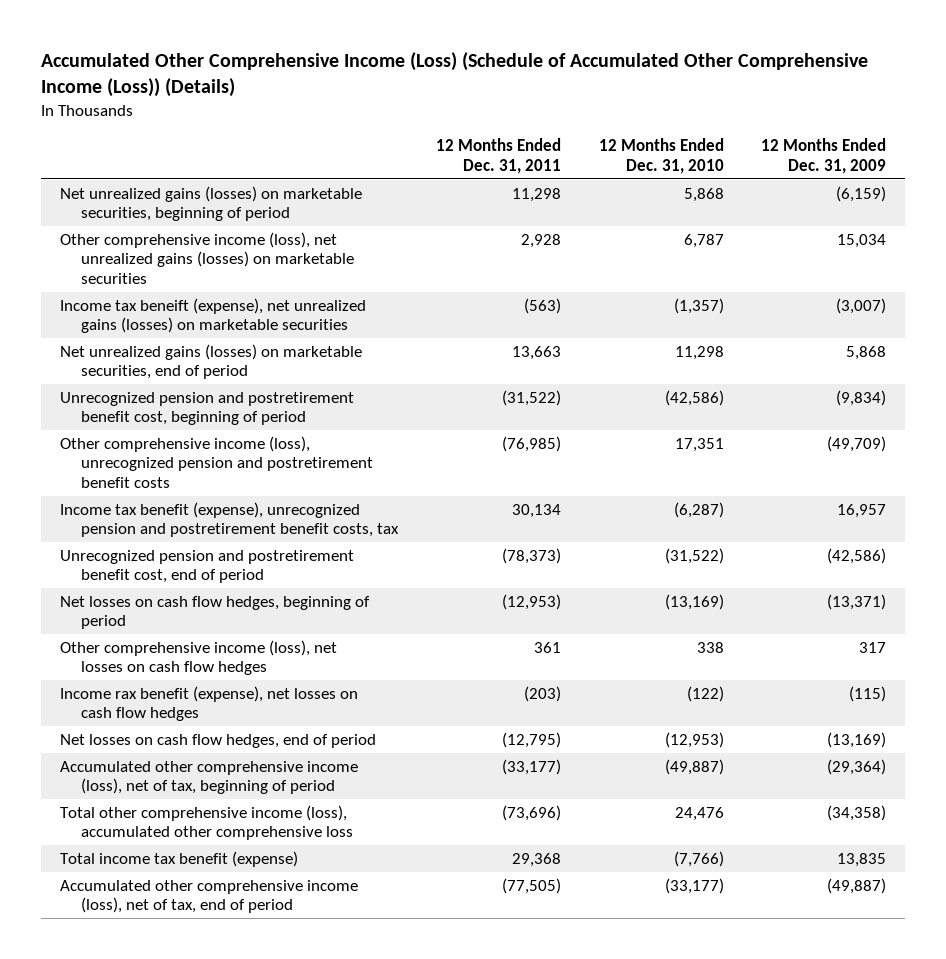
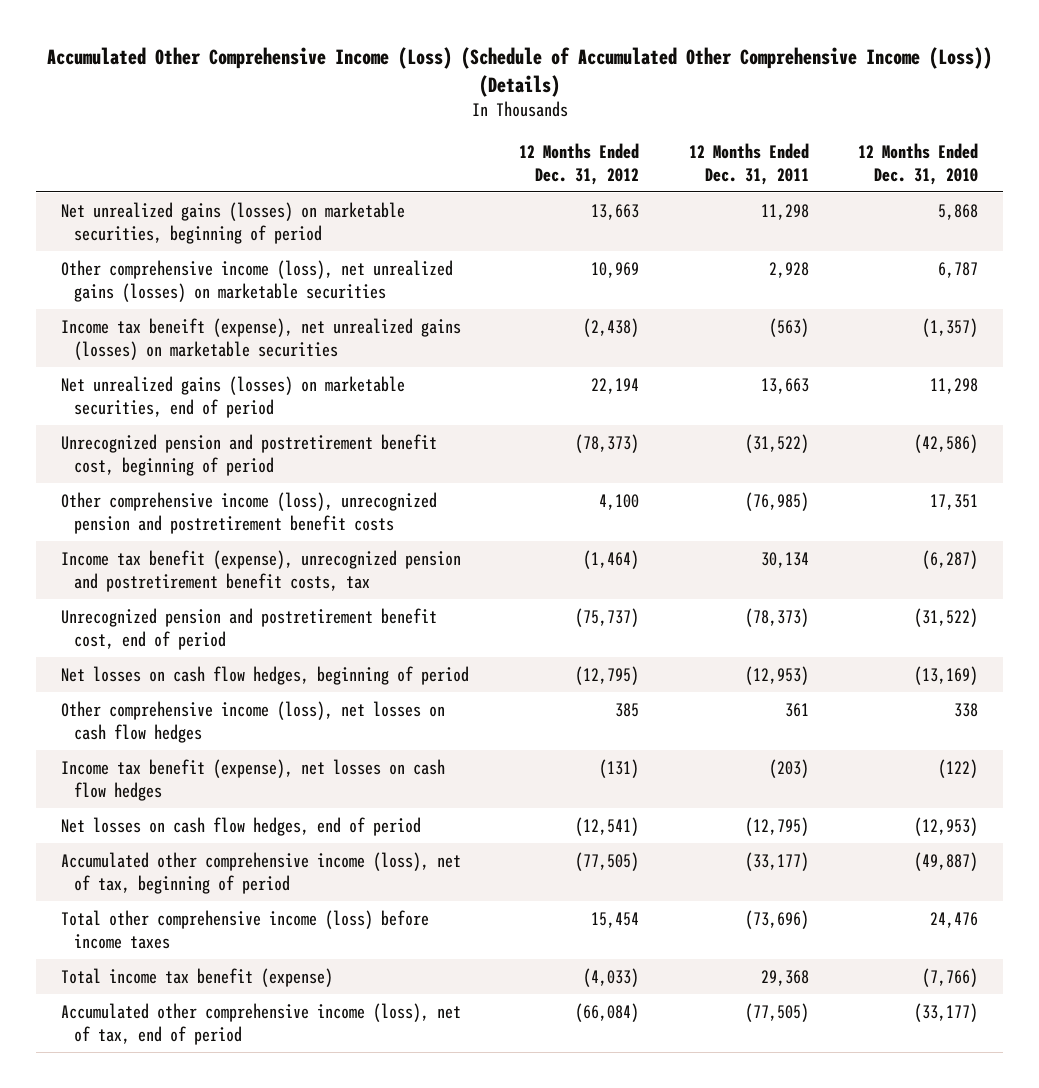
- | 12 Months Ended Dec. 31, 2011 | 12 Months Ended Dec. 31, 2010 | 12 Months Ended Dec. 31, 2009
+ | 12 Months Ended Dec. 31, 2012 | 12 Months Ended Dec. 31, 2011 | 12 Months Ended Dec. 31, 2010
- Income rax benefit (expense), net losses on cash flow hedges | (203) | (122) | (115)
+ Income tax benefit (expense), net losses on cash flow hedges | (131) | (203) | (122)
- Total other comprehensive income (loss), accumulated other comprehensive loss | (73,696) | 24,476 | (34,358)
+ Total other comprehensive income (loss) before income taxes | 15,454 | (73,696) | 24,476

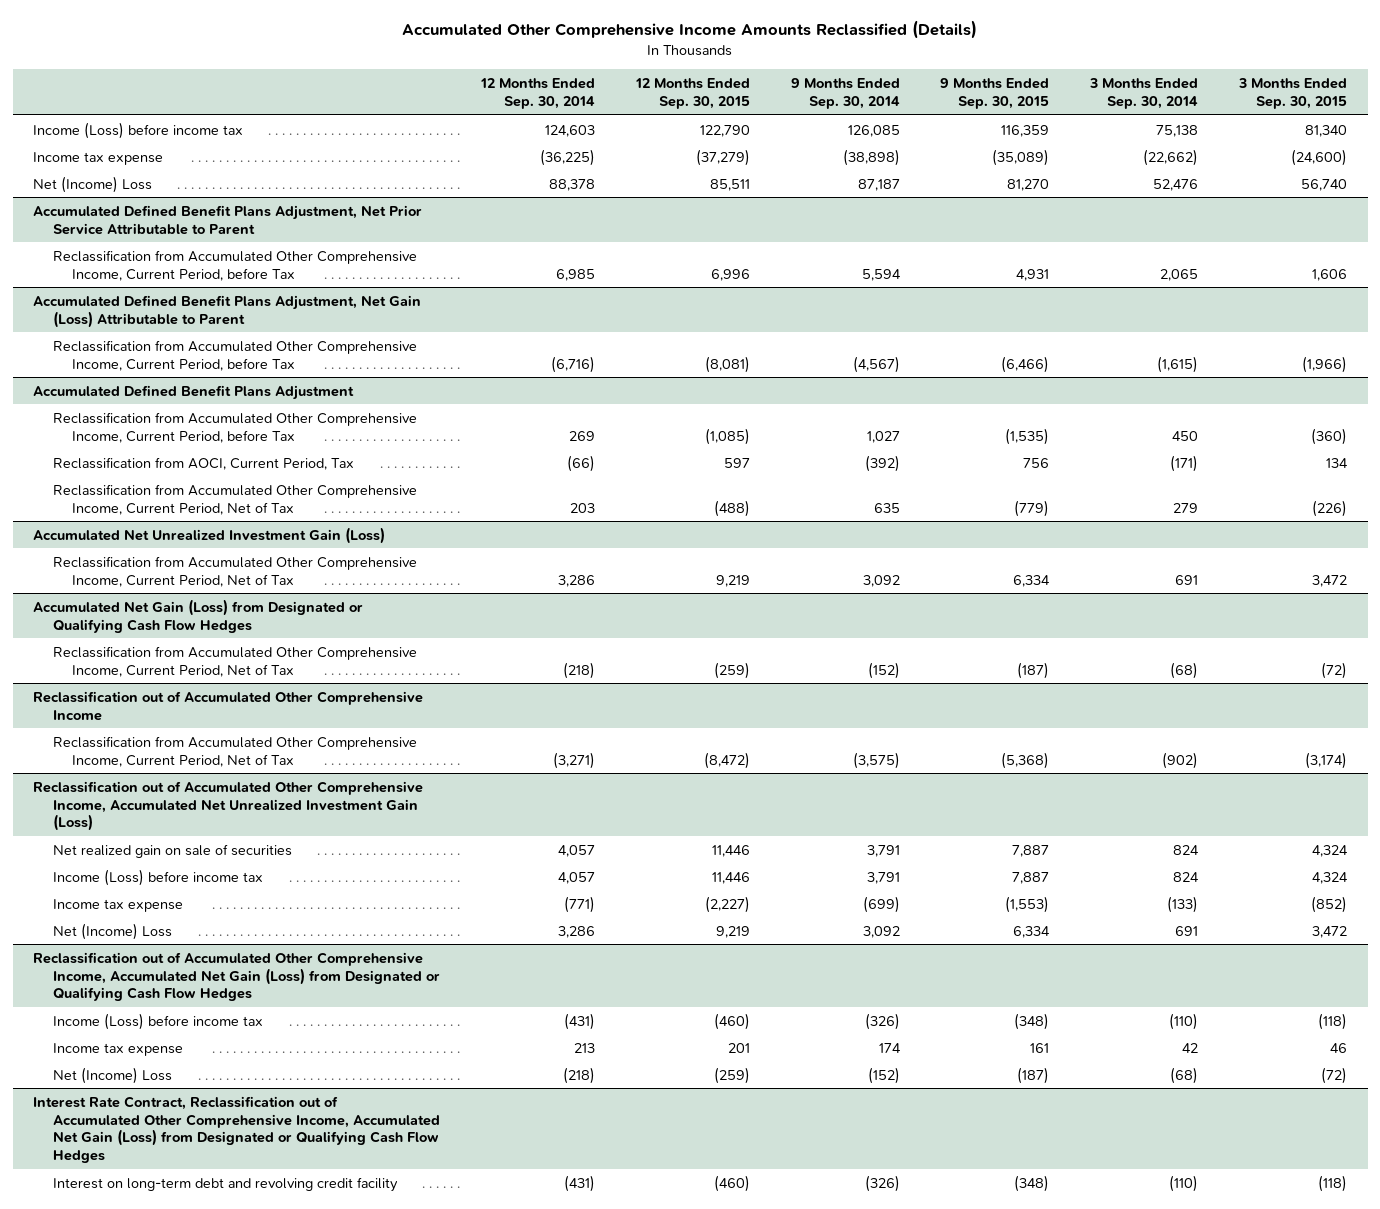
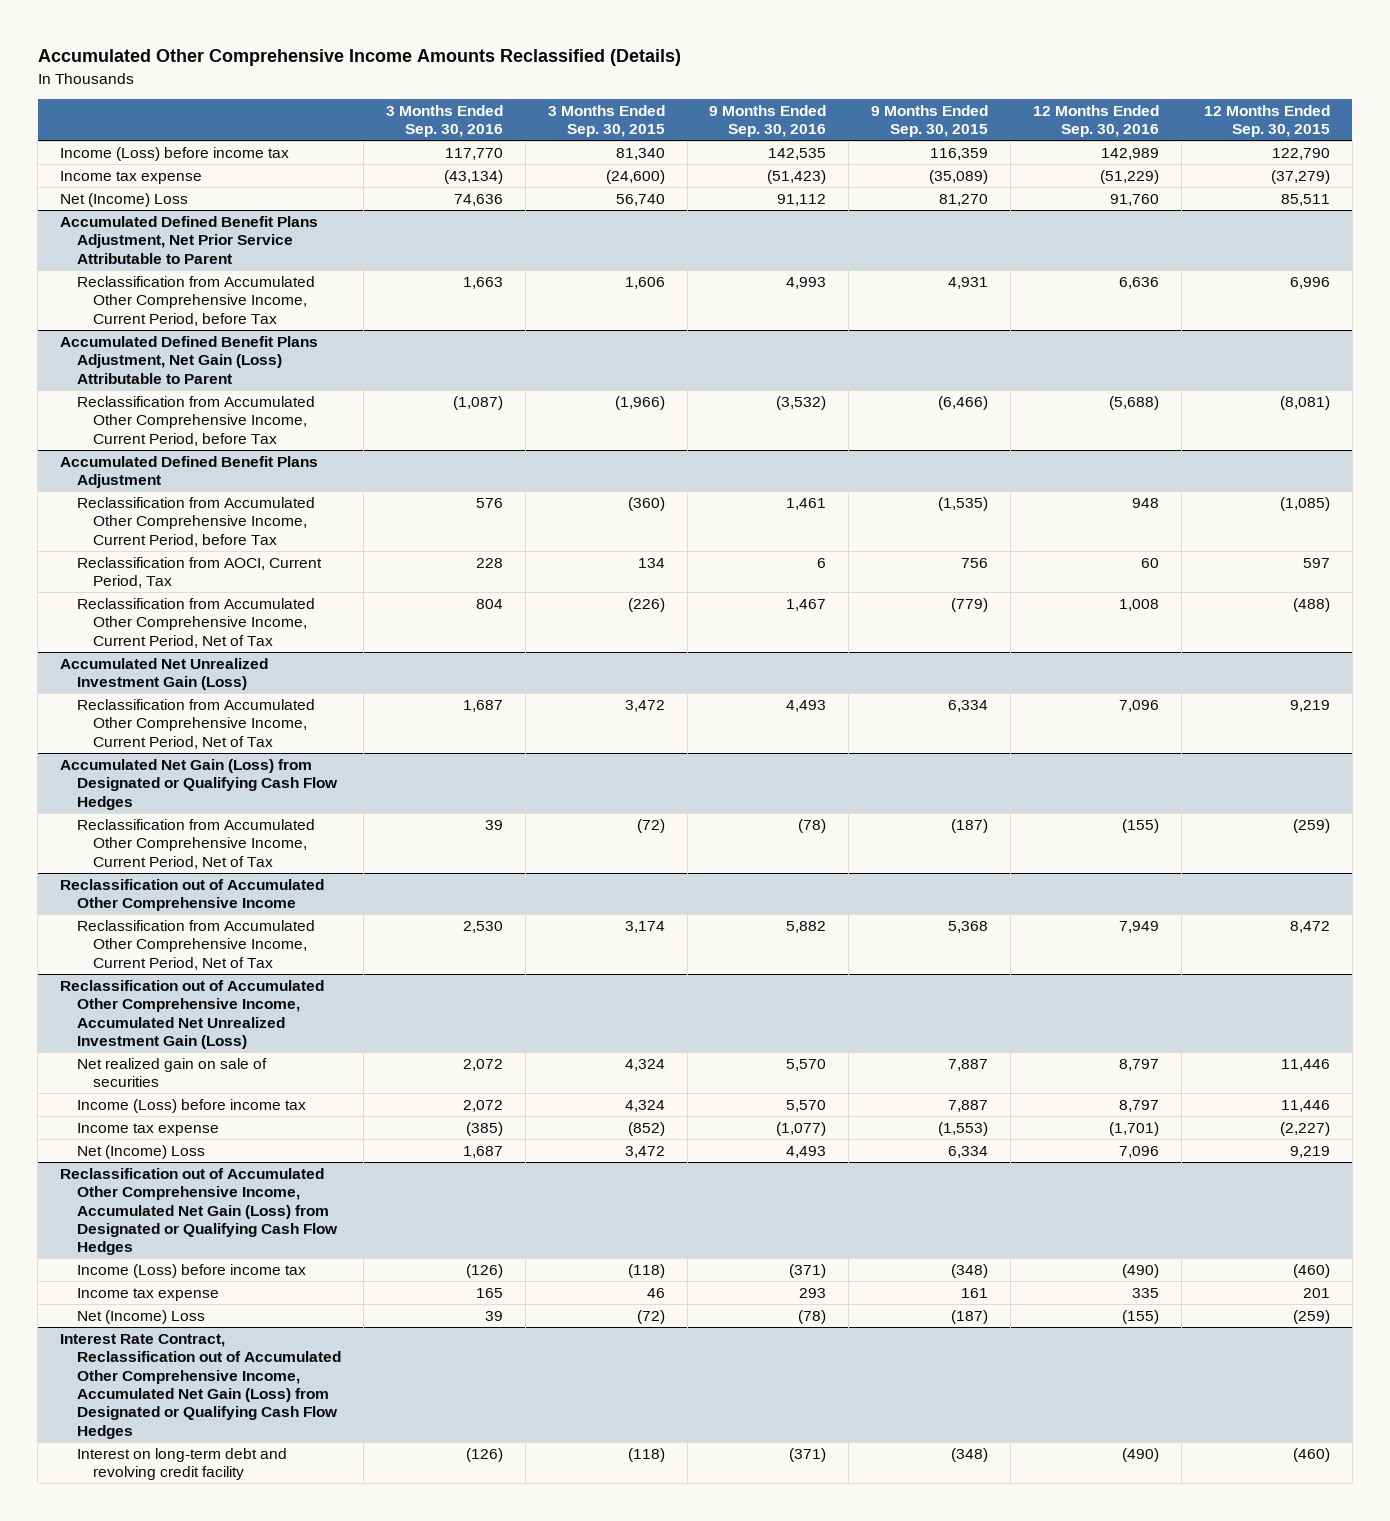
- | 12 Months Ended Sep. 30, 2014 | 12 Months Ended Sep. 30, 2015 | 9 Months Ended Sep. 30, 2014 | 9 Months Ended Sep. 30, 2015 | 3 Months Ended Sep. 30, 2014 | 3 Months Ended Sep. 30, 2015
+ | 3 Months Ended Sep. 30, 2016 | 3 Months Ended Sep. 30, 2015 | 9 Months Ended Sep. 30, 2016 | 9 Months Ended Sep. 30, 2015 | 12 Months Ended Sep. 30, 2016 | 12 Months Ended Sep. 30, 2015
@ Reclassification out of Accumulated Other Comprehensive Income
- Reclassification from Accumulated Other Comprehensive Income, Current Period, Net of Tax | (3,271) | (8,472) | (3,575) | (5,368) | (902) | (3,174)
+ Reclassification from Accumulated Other Comprehensive Income, Current Period, Net of Tax | 2,530 | 3,174 | 5,882 | 5,368 | 7,949 | 8,472

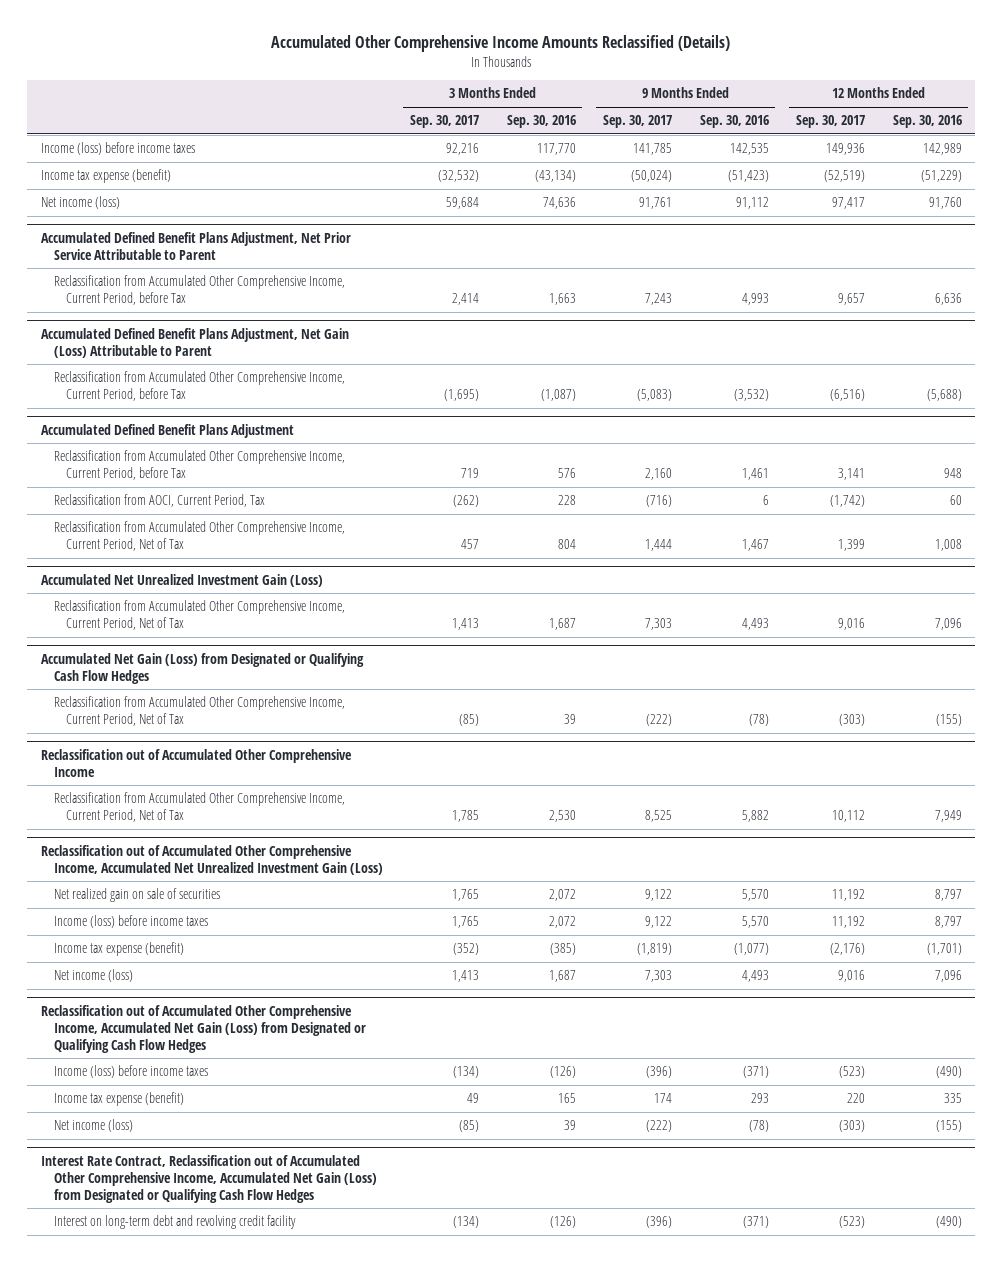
- | 3 Months Ended Sep. 30, 2016 | 3 Months Ended Sep. 30, 2015 | 9 Months Ended Sep. 30, 2016 | 9 Months Ended Sep. 30, 2015 | 12 Months Ended Sep. 30, 2016 | 12 Months Ended Sep. 30, 2015
+ | 3 Months Ended Sep. 30, 2017 | 3 Months Ended Sep. 30, 2016 | 9 Months Ended Sep. 30, 2017 | 9 Months Ended Sep. 30, 2016 | 12 Months Ended Sep. 30, 2017 | 12 Months Ended Sep. 30, 2016
- Income (Loss) before income tax | 117,770 | 81,340 | 142,535 | 116,359 | 142,989 | 122,790
- Income tax expense | (43,134) | (24,600) | (51,423) | (35,089) | (51,229) | (37,279)
- Net (Income) Loss | 74,636 | 56,740 | 91,112 | 81,270 | 91,760 | 85,511
+ Income (loss) before income taxes | 92,216 | 117,770 | 141,785 | 142,535 | 149,936 | 142,989
+ Income tax expense (benefit) | (32,532) | (43,134) | (50,024) | (51,423) | (52,519) | (51,229)
+ Net income (loss) | 59,684 | 74,636 | 91,761 | 91,112 | 97,417 | 91,760
@ Reclassification out of Accumulated Other Comprehensive Income, Accumulated Net Unrealized Investment Gain (Loss)
- Income (Loss) before income tax | 2,072 | 4,324 | 5,570 | 7,887 | 8,797 | 11,446
- Income tax expense | (385) | (852) | (1,077) | (1,553) | (1,701) | (2,227)
- Net (Income) Loss | 1,687 | 3,472 | 4,493 | 6,334 | 7,096 | 9,219
+ Income (loss) before income taxes | 1,765 | 2,072 | 9,122 | 5,570 | 11,192 | 8,797
+ Income tax expense (benefit) | (352) | (385) | (1,819) | (1,077) | (2,176) | (1,701)
+ Net income (loss) | 1,413 | 1,687 | 7,303 | 4,493 | 9,016 | 7,096
@ Reclassification out of Accumulated Other Comprehensive Income, Accumulated Net Gain (Loss) from Designated or Qualifying Cash Flow Hedges
- Income (Loss) before income tax | (126) | (118) | (371) | (348) | (490) | (460)
- Income tax expense | 165 | 46 | 293 | 161 | 335 | 201
- Net (Income) Loss | 39 | (72) | (78) | (187) | (155) | (259)
+ Income (loss) before income taxes | (134) | (126) | (396) | (371) | (523) | (490)
+ Income tax expense (benefit) | 49 | 165 | 174 | 293 | 220 | 335
+ Net income (loss) | (85) | 39 | (222) | (78) | (303) | (155)

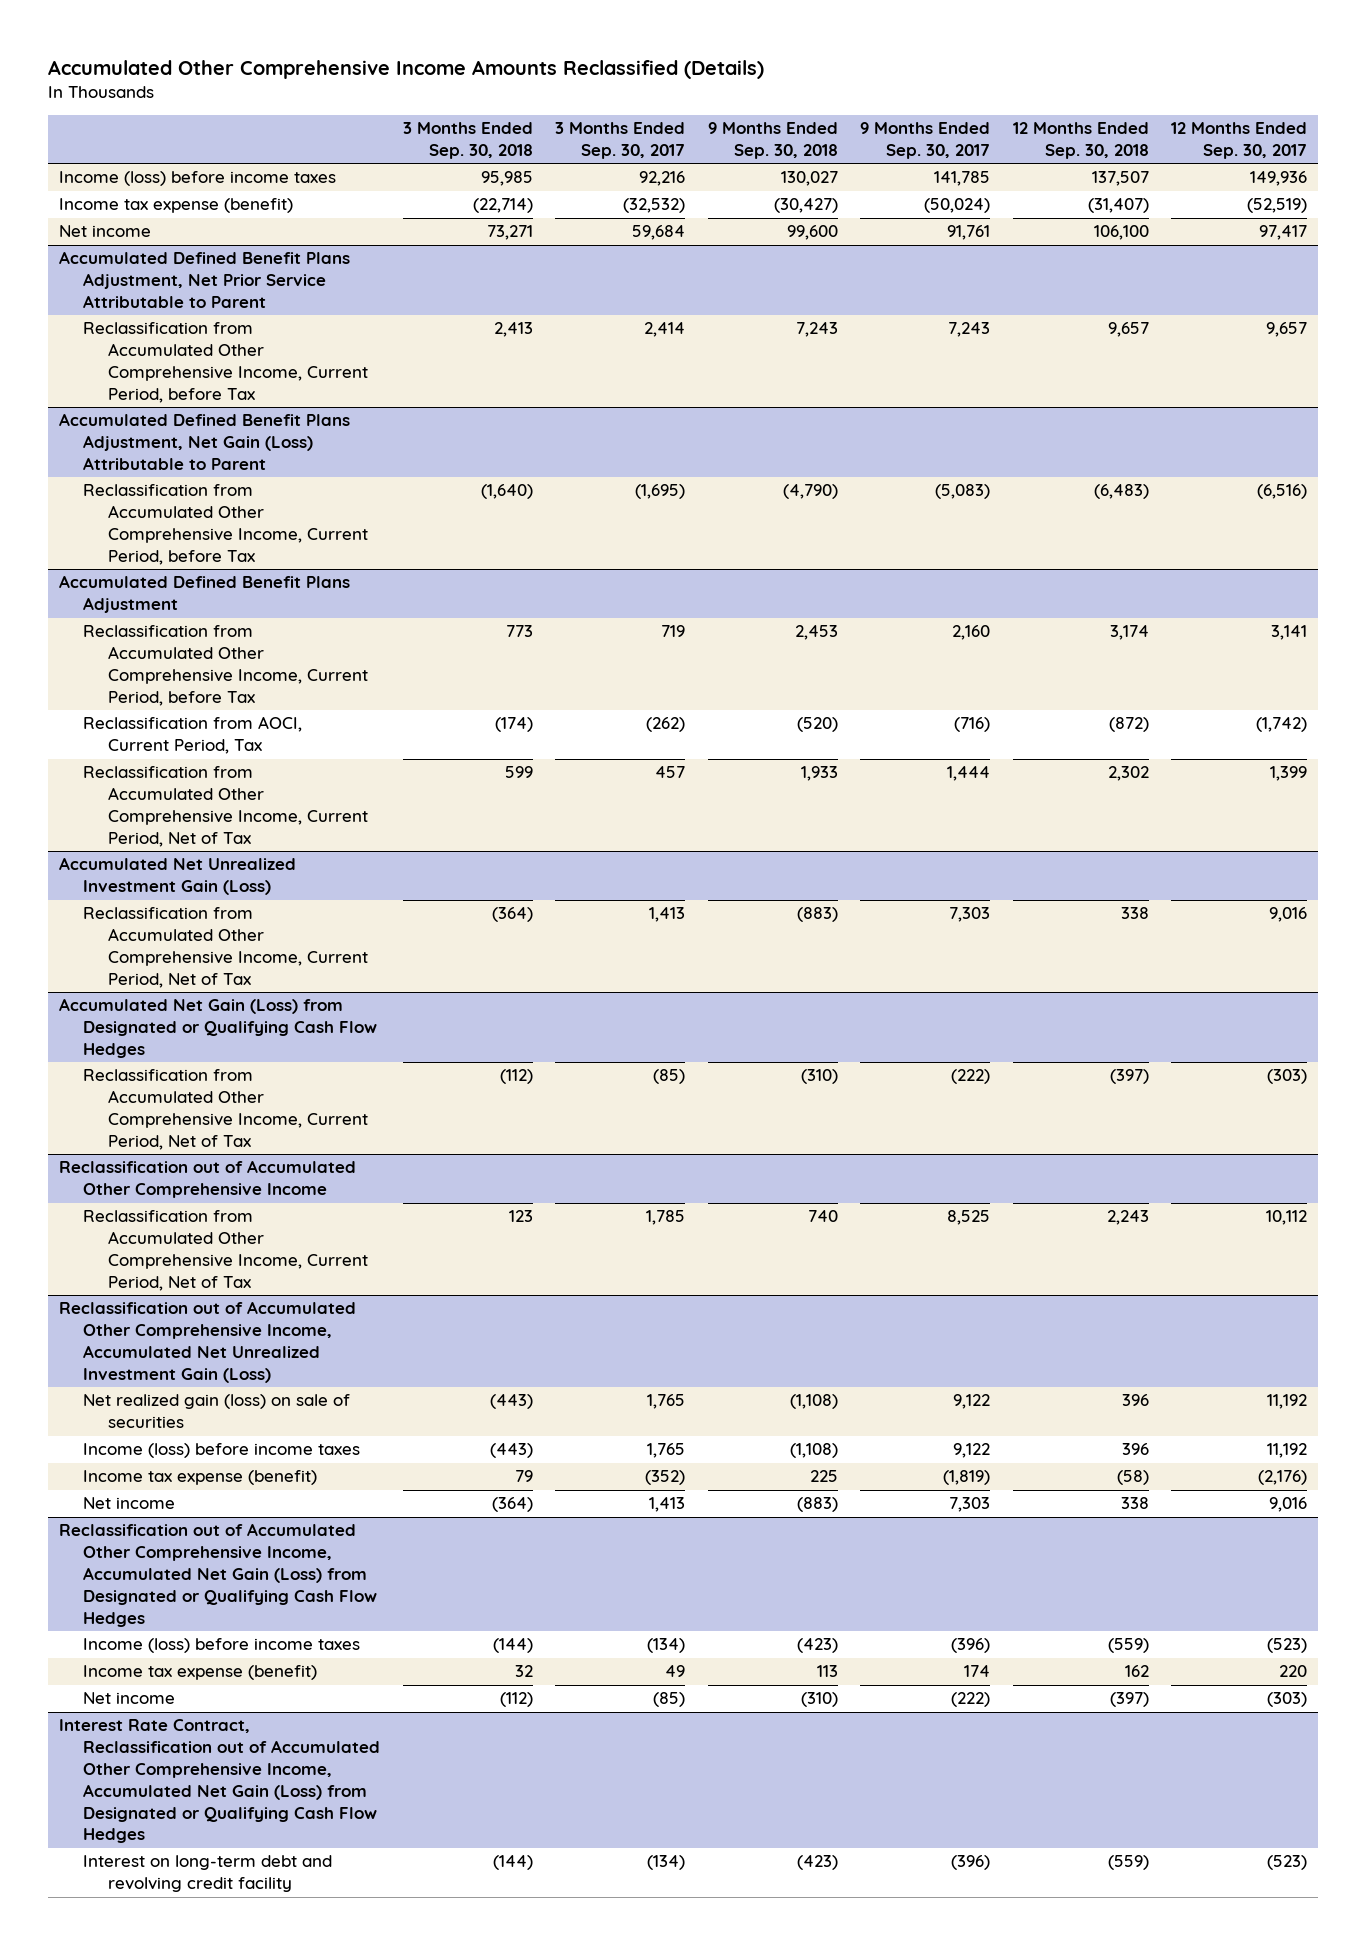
- | 3 Months Ended Sep. 30, 2017 | 3 Months Ended Sep. 30, 2016 | 9 Months Ended Sep. 30, 2017 | 9 Months Ended Sep. 30, 2016 | 12 Months Ended Sep. 30, 2017 | 12 Months Ended Sep. 30, 2016
+ | 3 Months Ended Sep. 30, 2018 | 3 Months Ended Sep. 30, 2017 | 9 Months Ended Sep. 30, 2018 | 9 Months Ended Sep. 30, 2017 | 12 Months Ended Sep. 30, 2018 | 12 Months Ended Sep. 30, 2017
- Net income (loss) | 59,684 | 74,636 | 91,761 | 91,112 | 97,417 | 91,760
+ Net income | 73,271 | 59,684 | 99,600 | 91,761 | 106,100 | 97,417
@ Reclassification out of Accumulated Other Comprehensive Income, Accumulated Net Unrealized Investment Gain (Loss)
- Net realized gain on sale of securities | 1,765 | 2,072 | 9,122 | 5,570 | 11,192 | 8,797
+ Net realized gain (loss) on sale of securities | (443) | 1,765 | (1,108) | 9,122 | 396 | 11,192
- Net income (loss) | 1,413 | 1,687 | 7,303 | 4,493 | 9,016 | 7,096
+ Net income | (364) | 1,413 | (883) | 7,303 | 338 | 9,016
@ Reclassification out of Accumulated Other Comprehensive Income, Accumulated Net Gain (Loss) from Designated or Qualifying Cash Flow Hedges
- Net income (loss) | (85) | 39 | (222) | (78) | (303) | (155)
+ Net income | (112) | (85) | (310) | (222) | (397) | (303)

